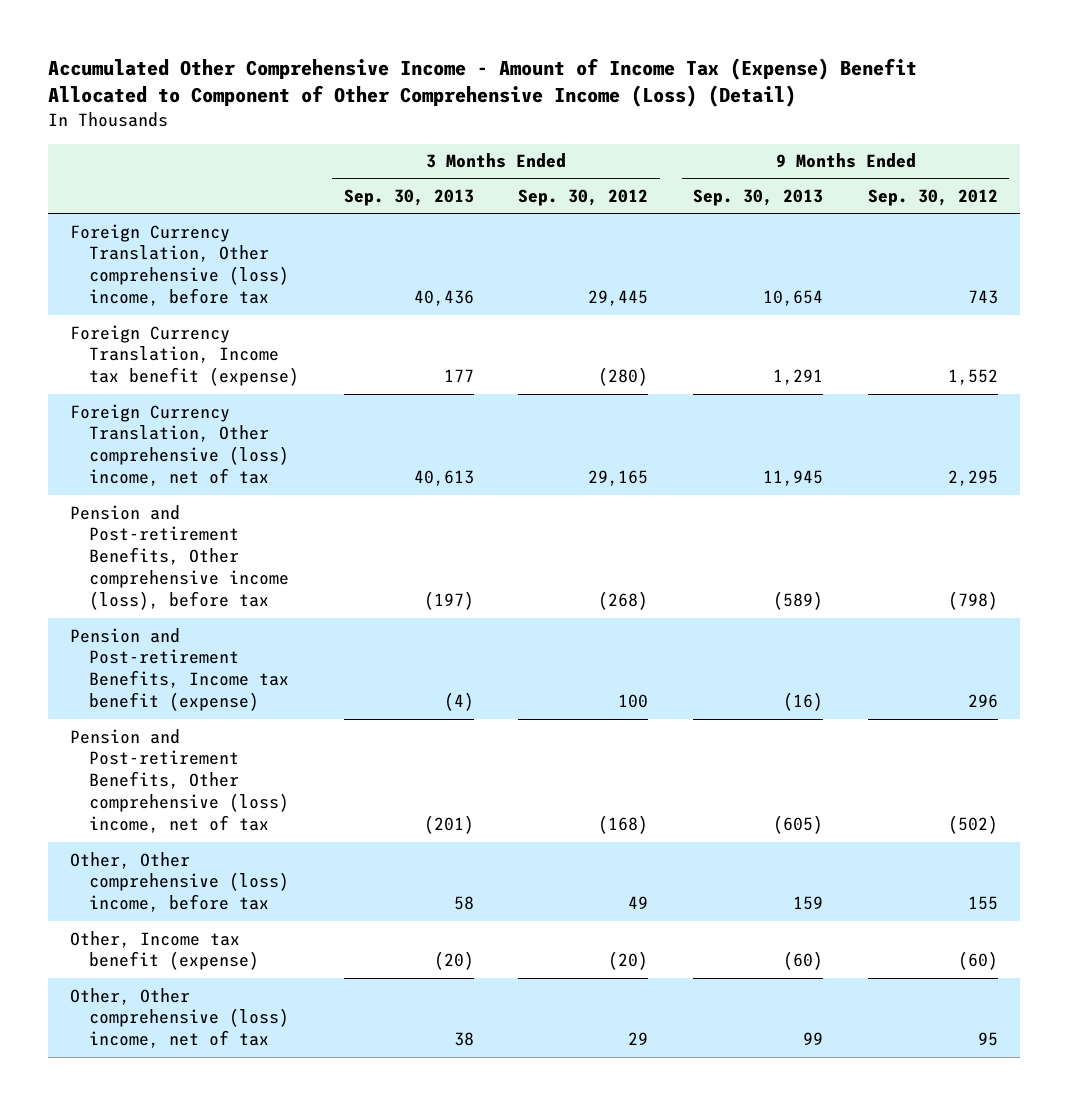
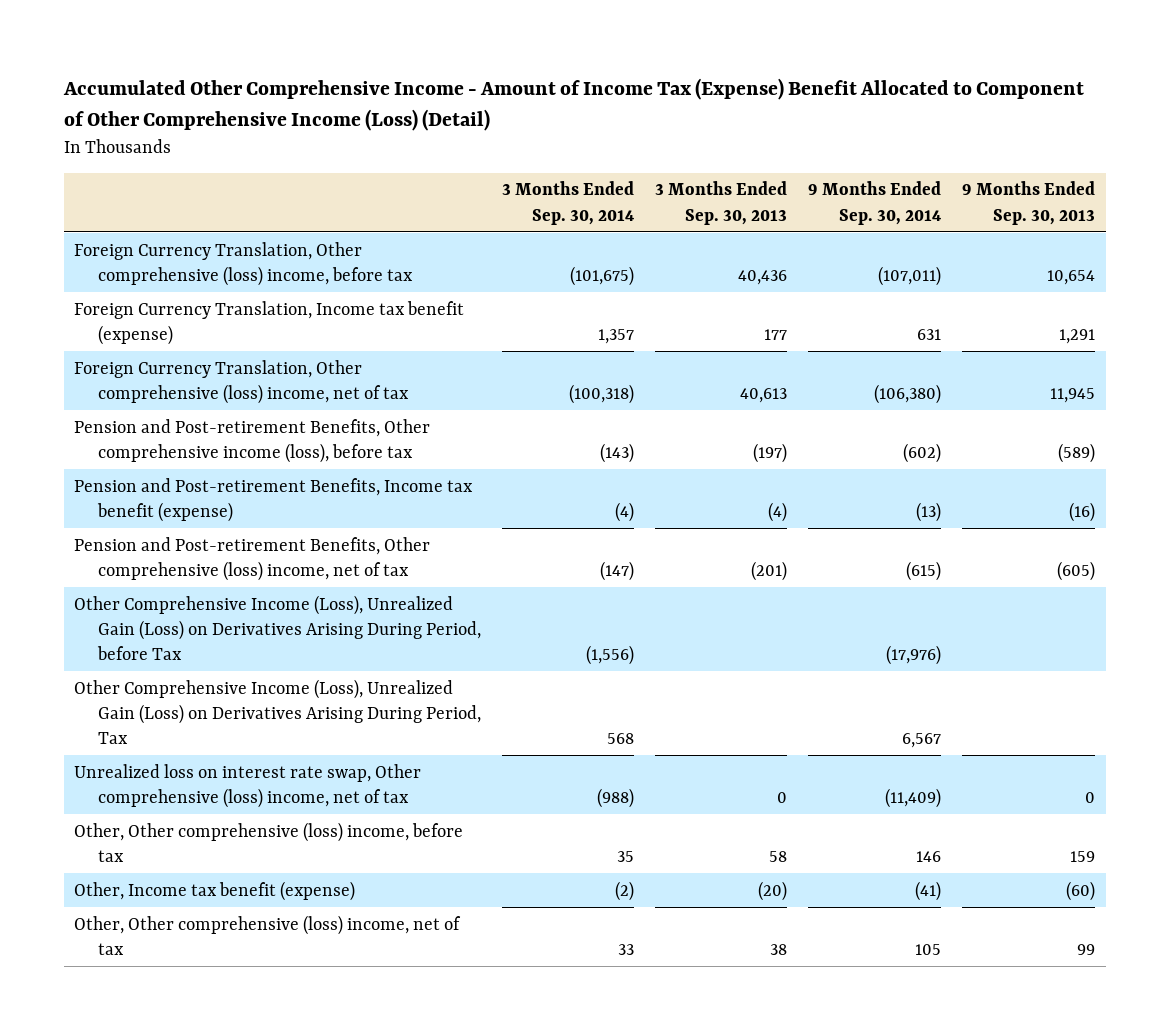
- | 3 Months Ended Sep. 30, 2013 | 3 Months Ended Sep. 30, 2012 | 9 Months Ended Sep. 30, 2013 | 9 Months Ended Sep. 30, 2012
+ | 3 Months Ended Sep. 30, 2014 | 3 Months Ended Sep. 30, 2013 | 9 Months Ended Sep. 30, 2014 | 9 Months Ended Sep. 30, 2013
+ Other Comprehensive Income (Loss), Unrealized Gain (Loss) on Derivatives Arising During Period, before Tax | (1,556) | | (17,976) |
+ Other Comprehensive Income (Loss), Unrealized Gain (Loss) on Derivatives Arising During Period, Tax | 568 | | 6,567 |
+ Unrealized loss on interest rate swap, Other comprehensive (loss) income, net of tax | (988) | 0 | (11,409) | 0

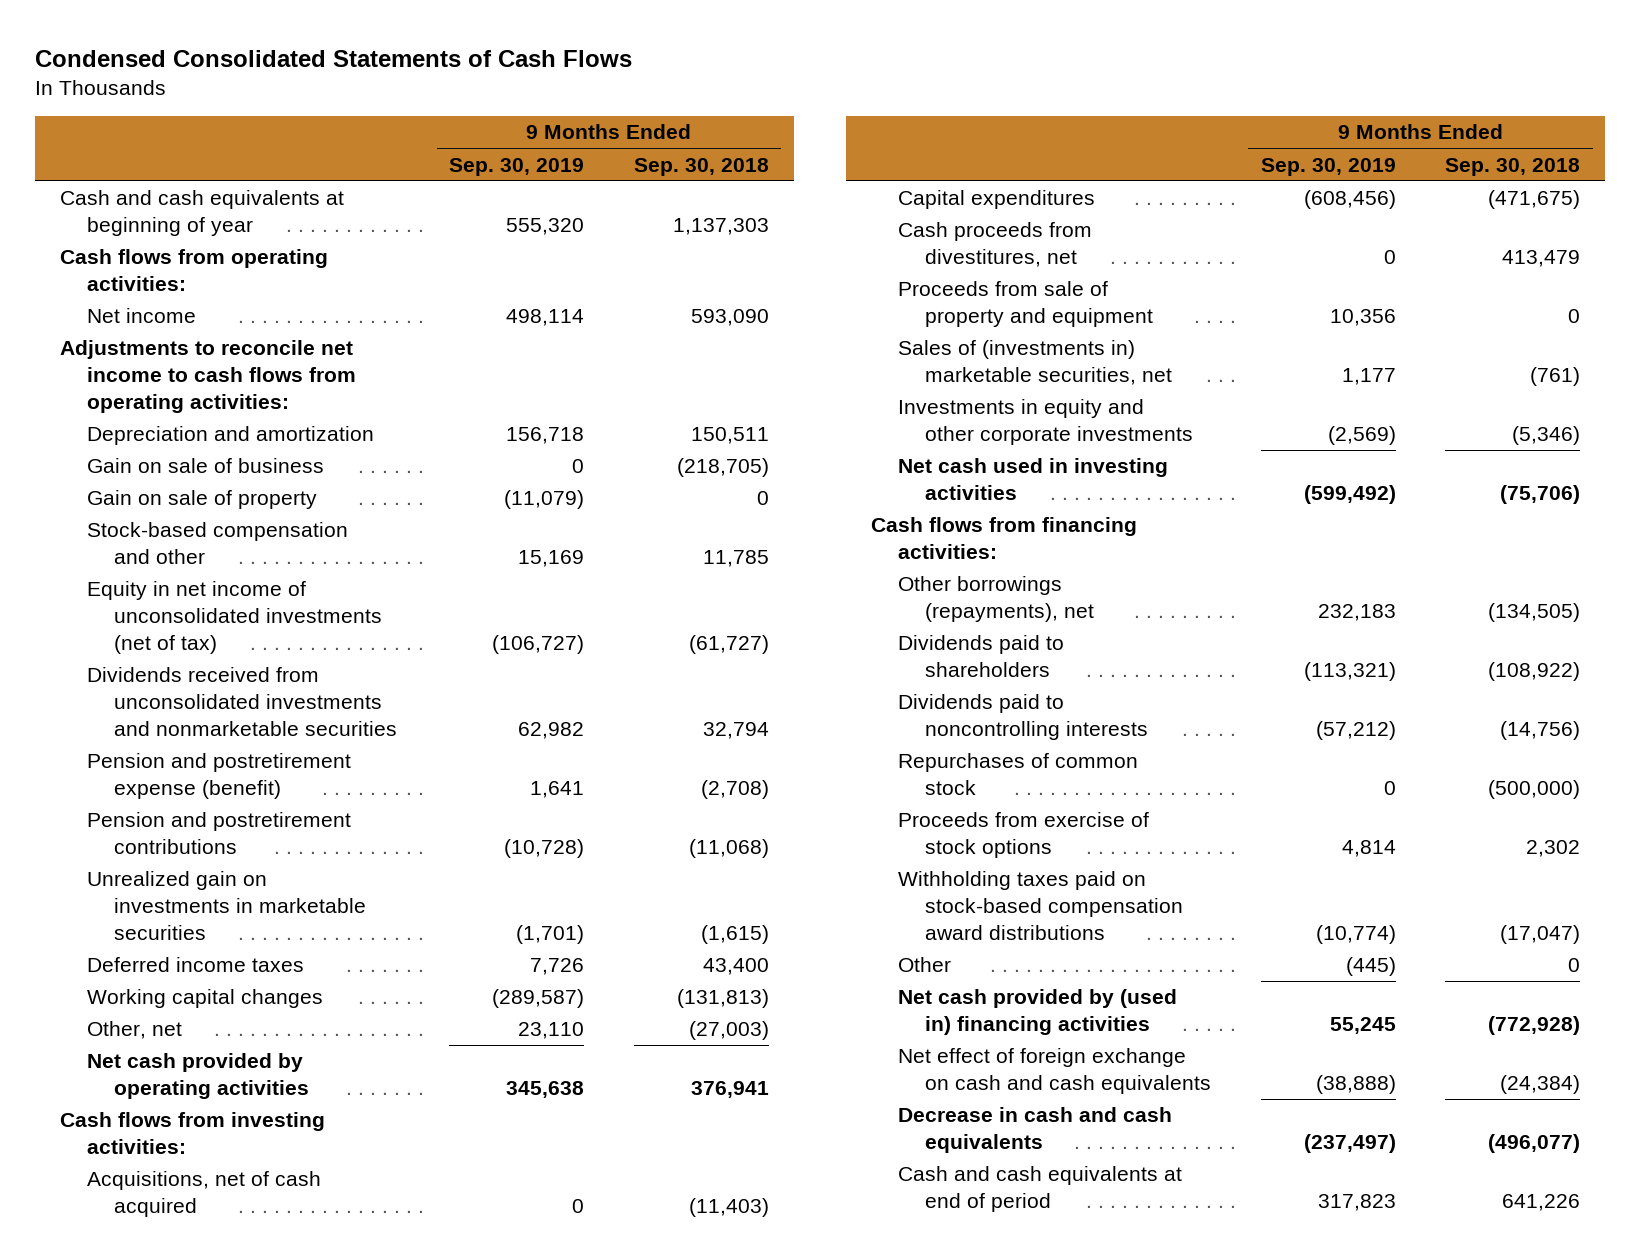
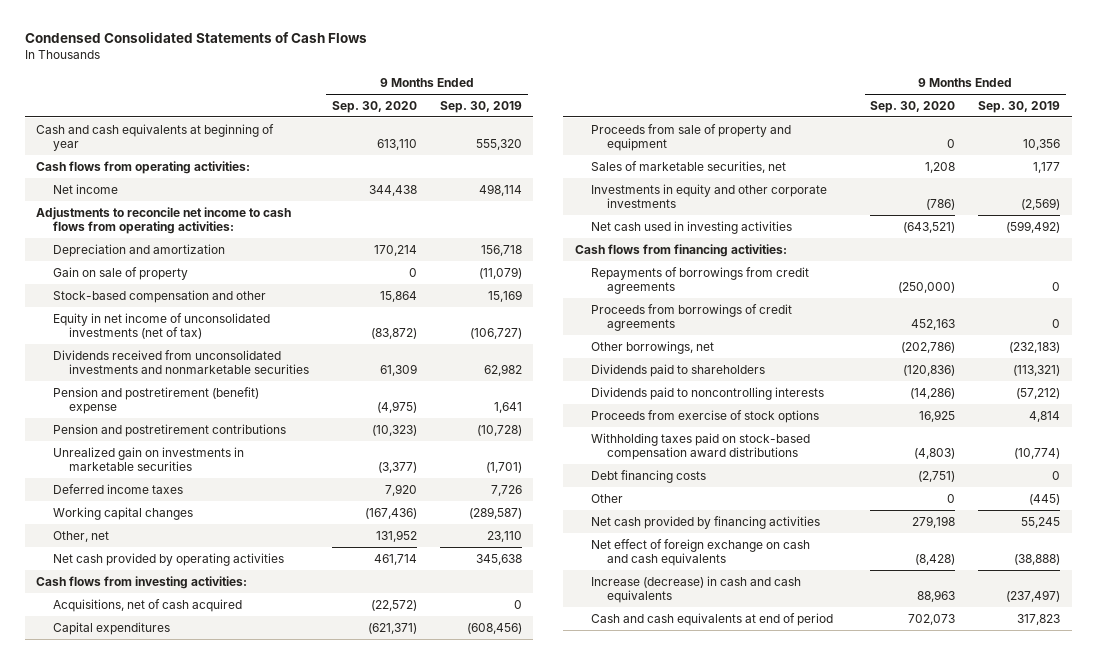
- | 9 Months Ended Sep. 30, 2019 | 9 Months Ended Sep. 30, 2018
+ | 9 Months Ended Sep. 30, 2020 | 9 Months Ended Sep. 30, 2019
- Gain on sale of business | 0 | (218,705)
- Pension and postretirement expense (benefit) | 1,641 | (2,708)
+ Pension and postretirement (benefit) expense | (4,975) | 1,641
- Cash proceeds from divestitures, net | 0 | 413,479
- Sales of (investments in) marketable securities, net | 1,177 | (761)
+ Sales of marketable securities, net | 1,208 | 1,177
- Other borrowings (repayments), net | 232,183 | (134,505)
+ Repayments of borrowings from credit agreements | (250,000) | 0
+ Proceeds from borrowings of credit agreements | 452,163 | 0
+ Other borrowings, net | (202,786) | (232,183)
- Repurchases of common stock | 0 | (500,000)
+ Debt financing costs | (2,751) | 0
- Net cash provided by (used in) financing activities | 55,245 | (772,928)
+ Net cash provided by financing activities | 279,198 | 55,245
- Decrease in cash and cash equivalents | (237,497) | (496,077)
+ Increase (decrease) in cash and cash equivalents | 88,963 | (237,497)

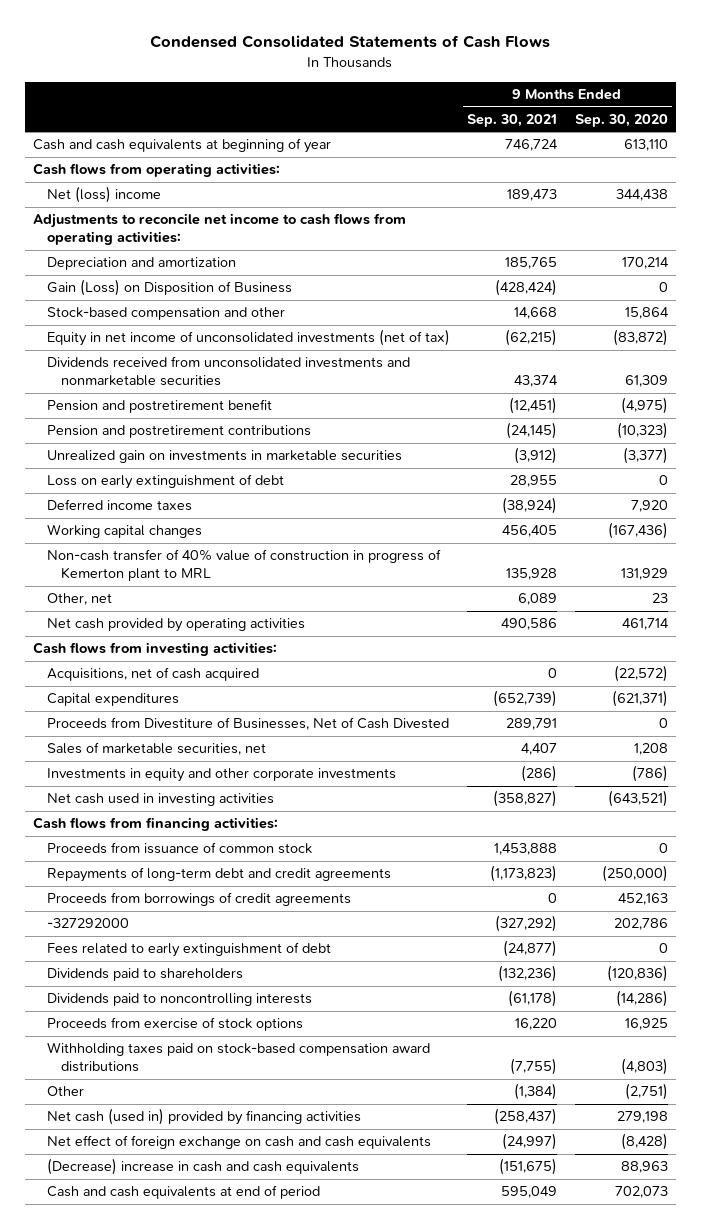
- | 9 Months Ended Sep. 30, 2020 | 9 Months Ended Sep. 30, 2019
+ | 9 Months Ended Sep. 30, 2021 | 9 Months Ended Sep. 30, 2020
- Net income | 344,438 | 498,114
+ Net (loss) income | 189,473 | 344,438
- Gain on sale of property | 0 | (11,079)
+ Gain (Loss) on Disposition of Business | (428,424) | 0
- Pension and postretirement (benefit) expense | (4,975) | 1,641
+ Pension and postretirement benefit | (12,451) | (4,975)
+ Loss on early extinguishment of debt | 28,955 | 0
- Other, net | 131,952 | 23,110
+ Non-cash transfer of 40% value of construction in progress of Kemerton plant to MRL | 135,928 | 131,929
+ Other, net | 6,089 | 23
- Proceeds from sale of property and equipment | 0 | 10,356
+ Proceeds from Divestiture of Businesses, Net of Cash Divested | 289,791 | 0
- Repayments of borrowings from credit agreements | (250,000) | 0
+ Proceeds from issuance of common stock | 1,453,888 | 0
+ Repayments of long-term debt and credit agreements | (1,173,823) | (250,000)
- Other borrowings, net | (202,786) | (232,183)
+ -327292000 | (327,292) | 202,786
+ Fees related to early extinguishment of debt | (24,877) | 0
- Debt financing costs | (2,751) | 0
- Other | 0 | (445)
- Net cash provided by financing activities | 279,198 | 55,245
+ Other | (1,384) | (2,751)
+ Net cash (used in) provided by financing activities | (258,437) | 279,198
- Increase (decrease) in cash and cash equivalents | 88,963 | (237,497)
+ (Decrease) increase in cash and cash equivalents | (151,675) | 88,963

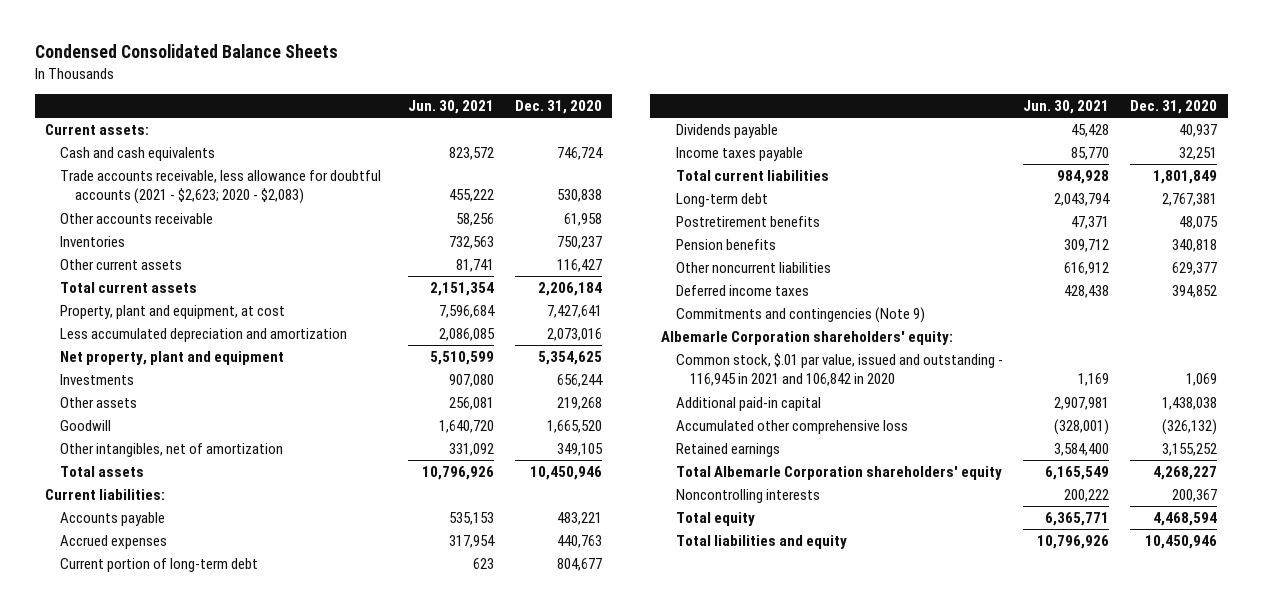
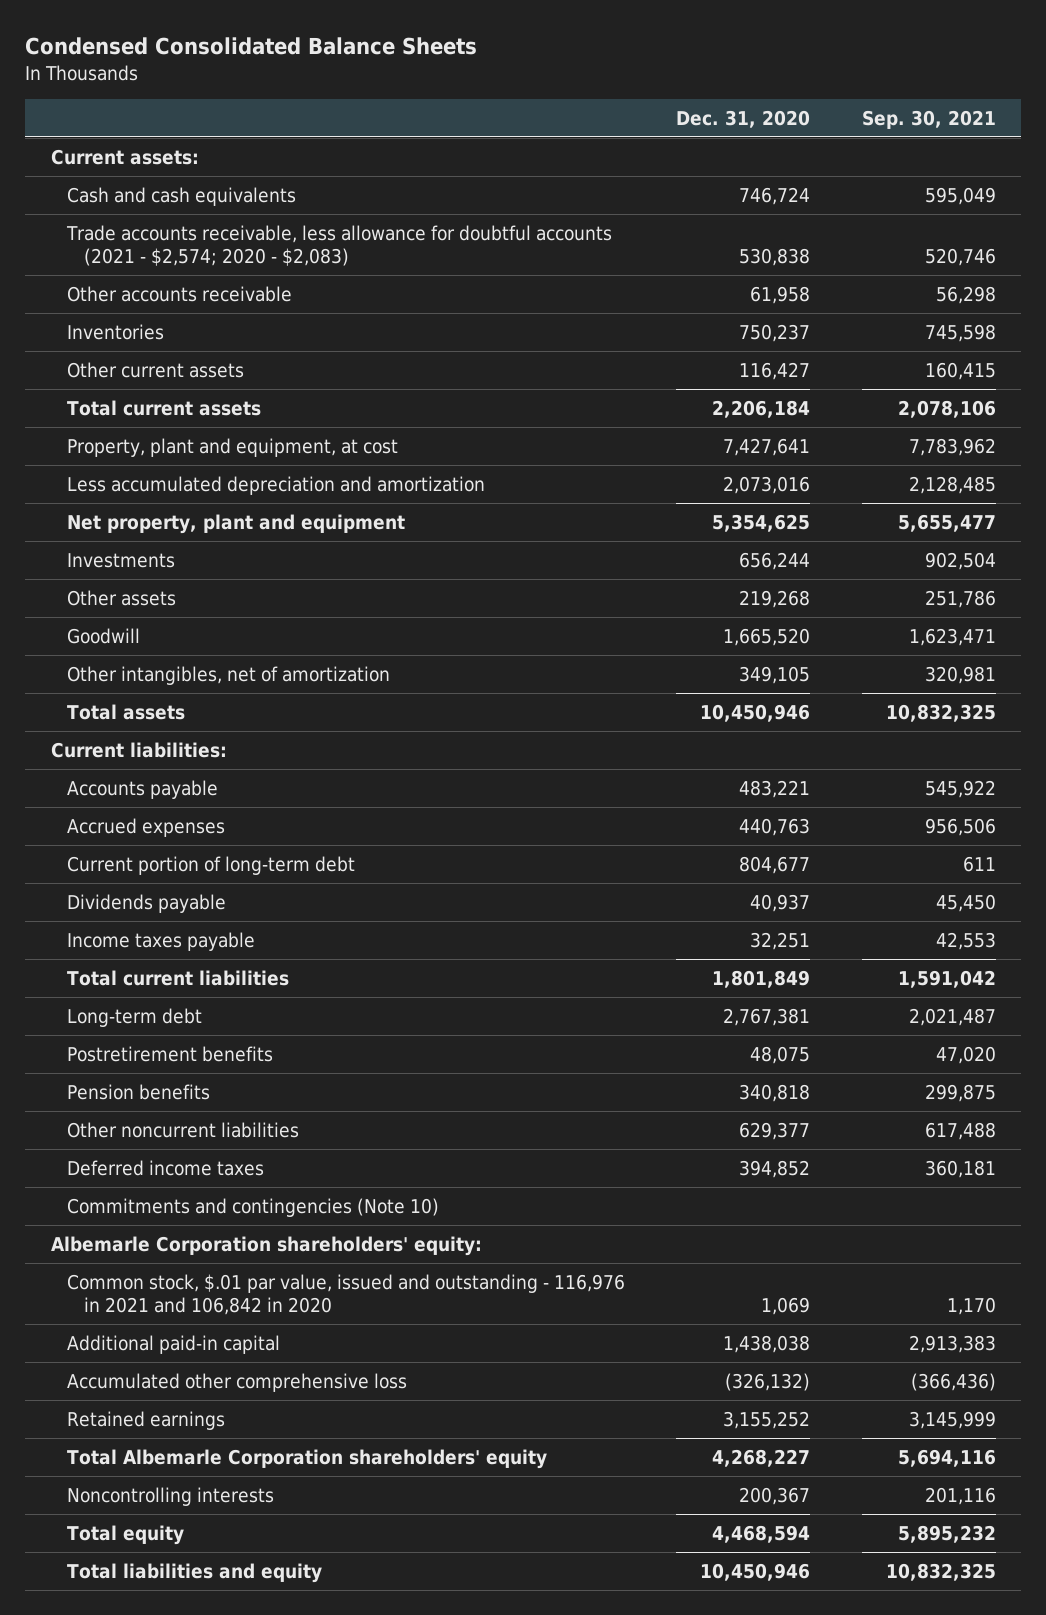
- | Jun. 30, 2021 | Dec. 31, 2020
+ | Dec. 31, 2020 | Sep. 30, 2021
- Trade accounts receivable, less allowance for doubtful accounts (2021 - $2,623; 2020 - $2,083) | 455,222 | 530,838
+ Trade accounts receivable, less allowance for doubtful accounts (2021 - $2,574; 2020 - $2,083) | 530,838 | 520,746
- Commitments and contingencies (Note 9)
+ Commitments and contingencies (Note 10)
- Common stock, $.01 par value, issued and outstanding - 116,945 in 2021 and 106,842 in 2020 | 1,169 | 1,069
+ Common stock, $.01 par value, issued and outstanding - 116,976 in 2021 and 106,842 in 2020 | 1,069 | 1,170

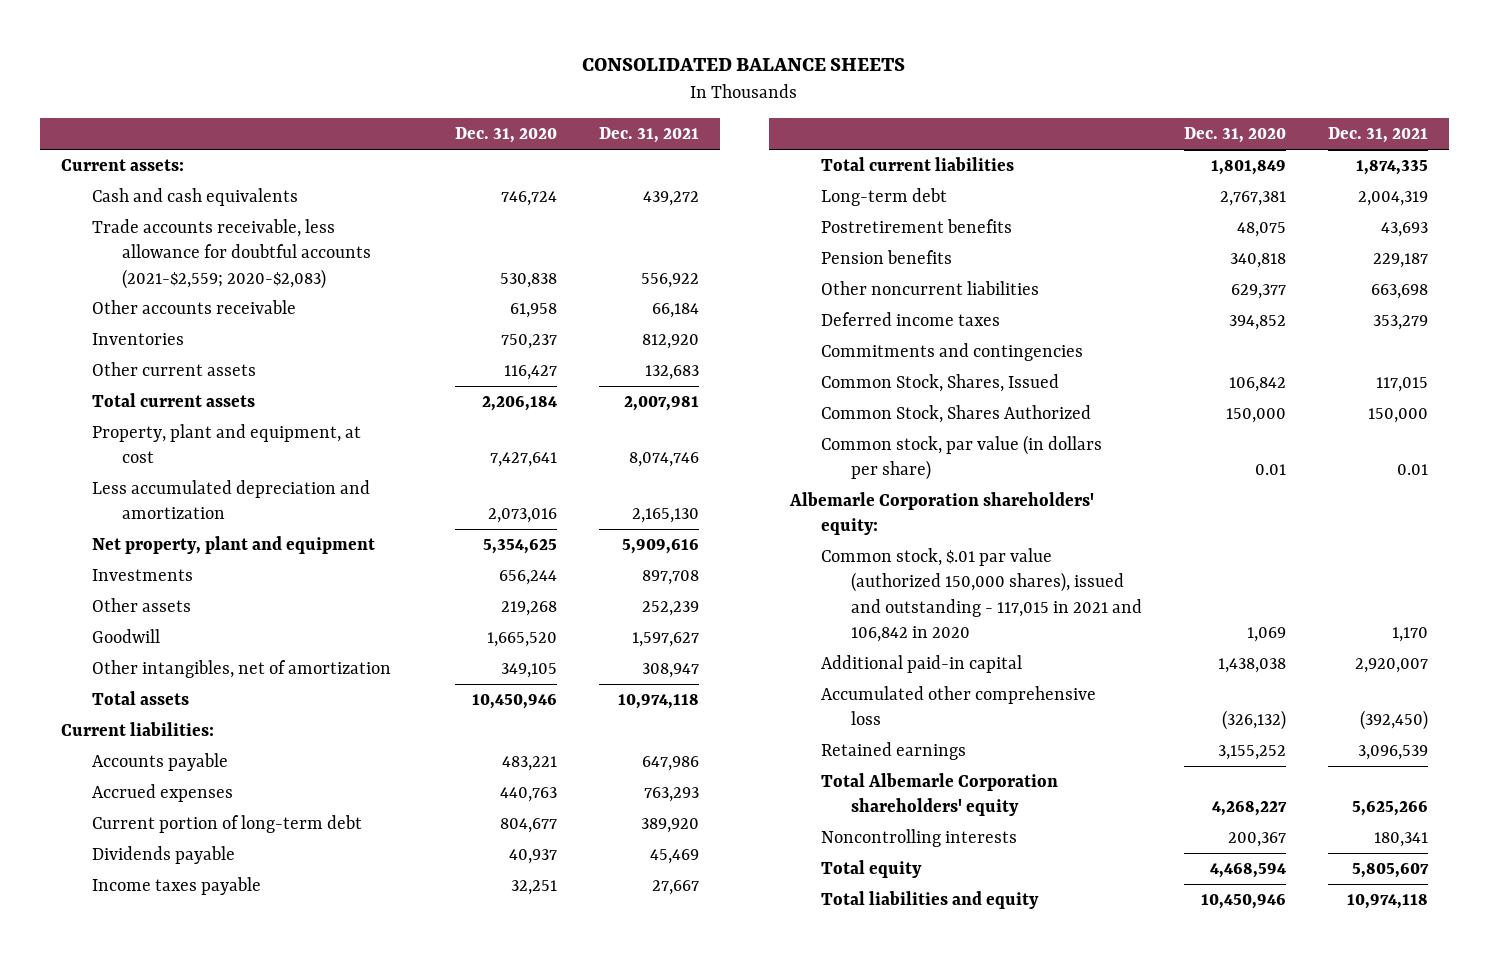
- Condensed Consolidated Balance Sheets
+ CONSOLIDATED BALANCE SHEETS
- | Dec. 31, 2020 | Sep. 30, 2021
+ | Dec. 31, 2020 | Dec. 31, 2021
- Trade accounts receivable, less allowance for doubtful accounts (2021 - $2,574; 2020 - $2,083) | 530,838 | 520,746
+ Trade accounts receivable, less allowance for doubtful accounts (2021-$2,559; 2020-$2,083) | 530,838 | 556,922
- Commitments and contingencies (Note 10)
+ Commitments and contingencies
+ Common Stock, Shares, Issued | 106,842 | 117,015
+ Common Stock, Shares Authorized | 150,000 | 150,000
+ Common stock, par value (in dollars per share) | 0.01 | 0.01
- Common stock, $.01 par value, issued and outstanding - 116,976 in 2021 and 106,842 in 2020 | 1,069 | 1,170
+ Common stock, $.01 par value (authorized 150,000 shares), issued and outstanding - 117,015 in 2021 and 106,842 in 2020 | 1,069 | 1,170

